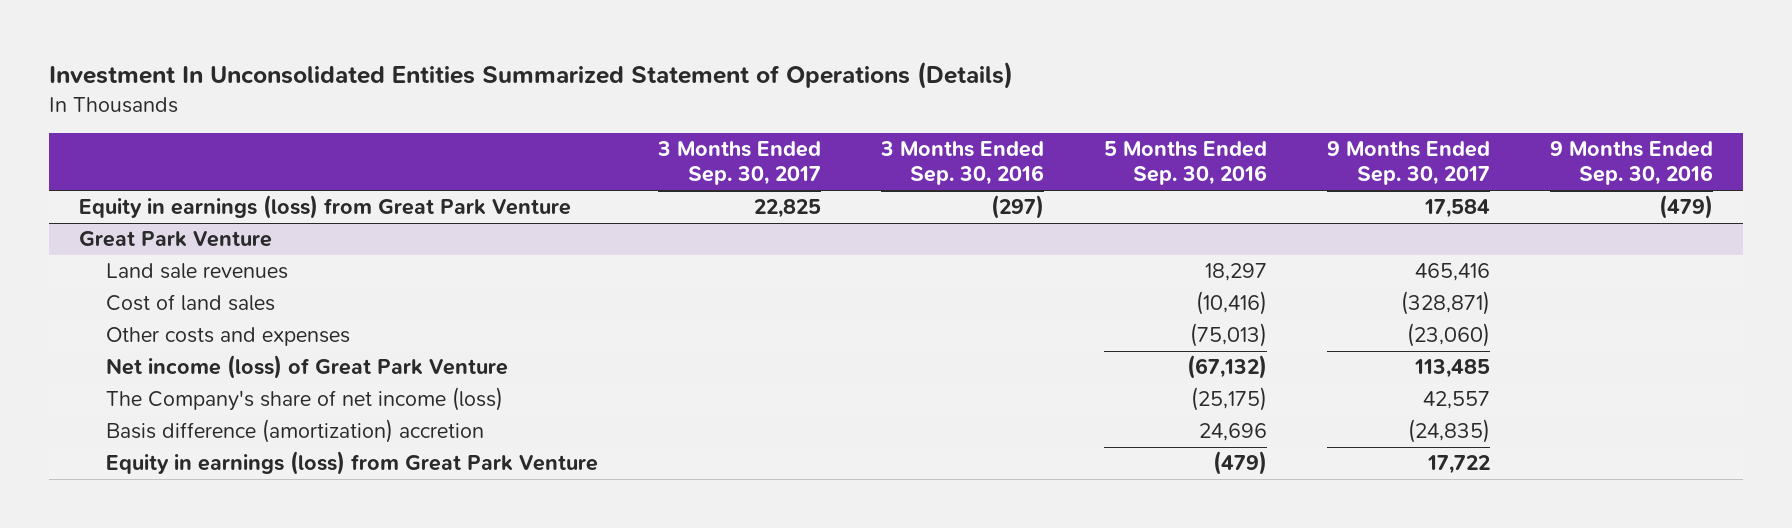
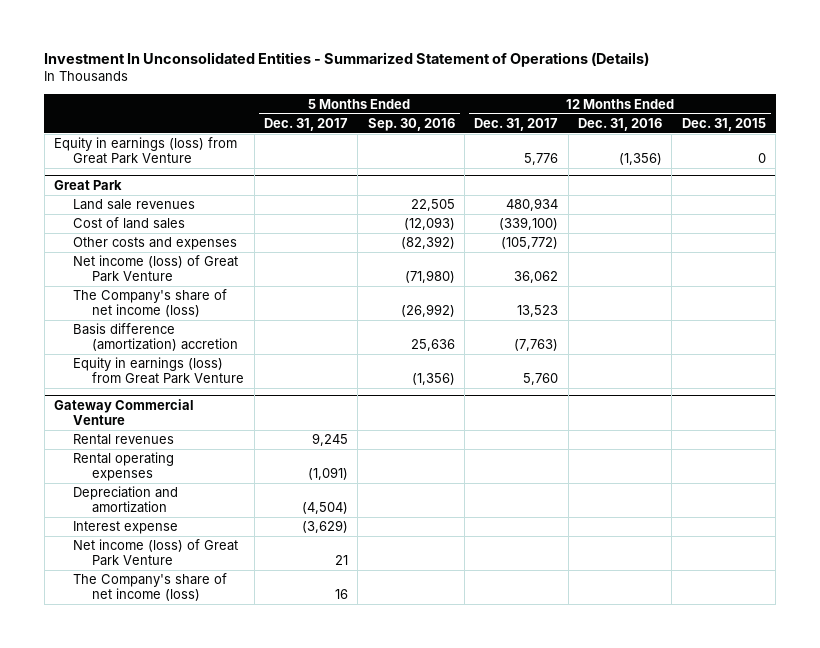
- Investment In Unconsolidated Entities Summarized Statement of Operations (Details)
+ Investment In Unconsolidated Entities - Summarized Statement of Operations (Details)
- | 3 Months Ended Sep. 30, 2017 | 3 Months Ended Sep. 30, 2016 | 5 Months Ended Sep. 30, 2016 | 9 Months Ended Sep. 30, 2017 | 9 Months Ended Sep. 30, 2016
+ | 5 Months Ended Dec. 31, 2017 | 5 Months Ended Sep. 30, 2016 | 12 Months Ended Dec. 31, 2017 | 12 Months Ended Dec. 31, 2016 | 12 Months Ended Dec. 31, 2015
- Great Park Venture
- Land sale revenues | | | 18,297 | 465,416 |
- Cost of land sales | | | (10,416) | (328,871) |
- Other costs and expenses | | | (75,013) | (23,060) |
- Net income (loss) of Great Park Venture | | | (67,132) | 113,485 |
- The Company's share of net income (loss) | | | (25,175) | 42,557 |
- Basis difference (amortization) accretion | | | 24,696 | (24,835) |
- Equity in earnings (loss) from Great Park Venture | | | (479) | 17,722 |
+ Great Park
+ Land sale revenues | | 22,505 | 480,934 | |
+ Cost of land sales | | (12,093) | (339,100) | |
+ Other costs and expenses | | (82,392) | (105,772) | |
+ Net income (loss) of Great Park Venture | | (71,980) | 36,062 | |
+ The Company's share of net income (loss) | | (26,992) | 13,523 | |
+ Basis difference (amortization) accretion | | 25,636 | (7,763) | |
+ Equity in earnings (loss) from Great Park Venture | | (1,356) | 5,760 | |
+ Gateway Commercial Venture
+ Rental revenues | 9,245 | | | |
+ Rental operating expenses | (1,091) | | | |
+ Depreciation and amortization | (4,504) | | | |
+ Interest expense | (3,629) | | | |
+ Net income (loss) of Great Park Venture | 21 | | | |
+ The Company's share of net income (loss) | 16 | | | |

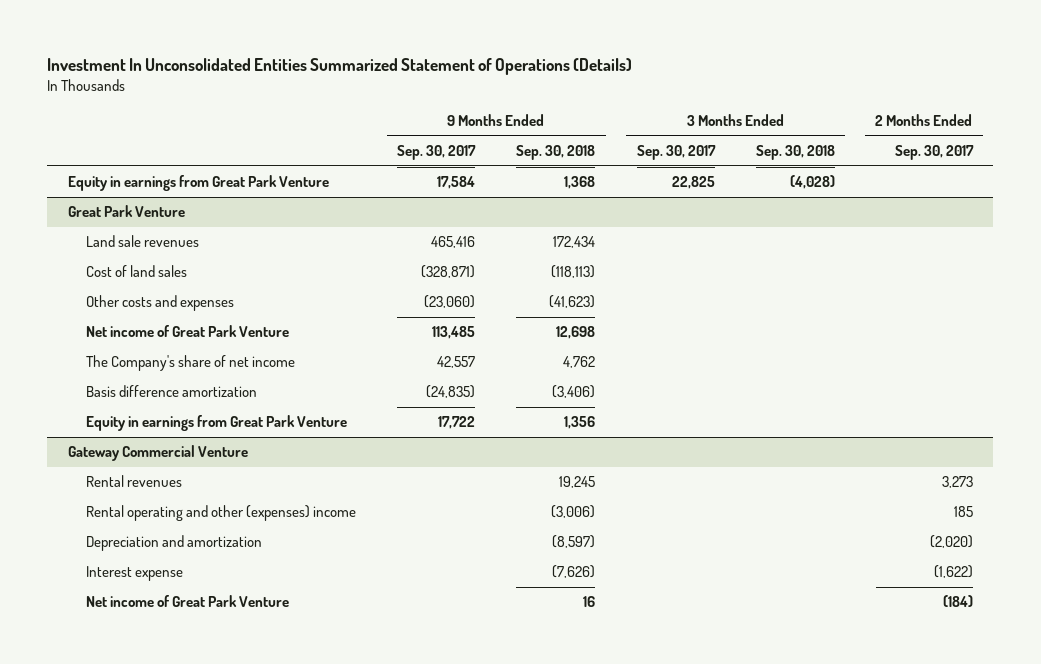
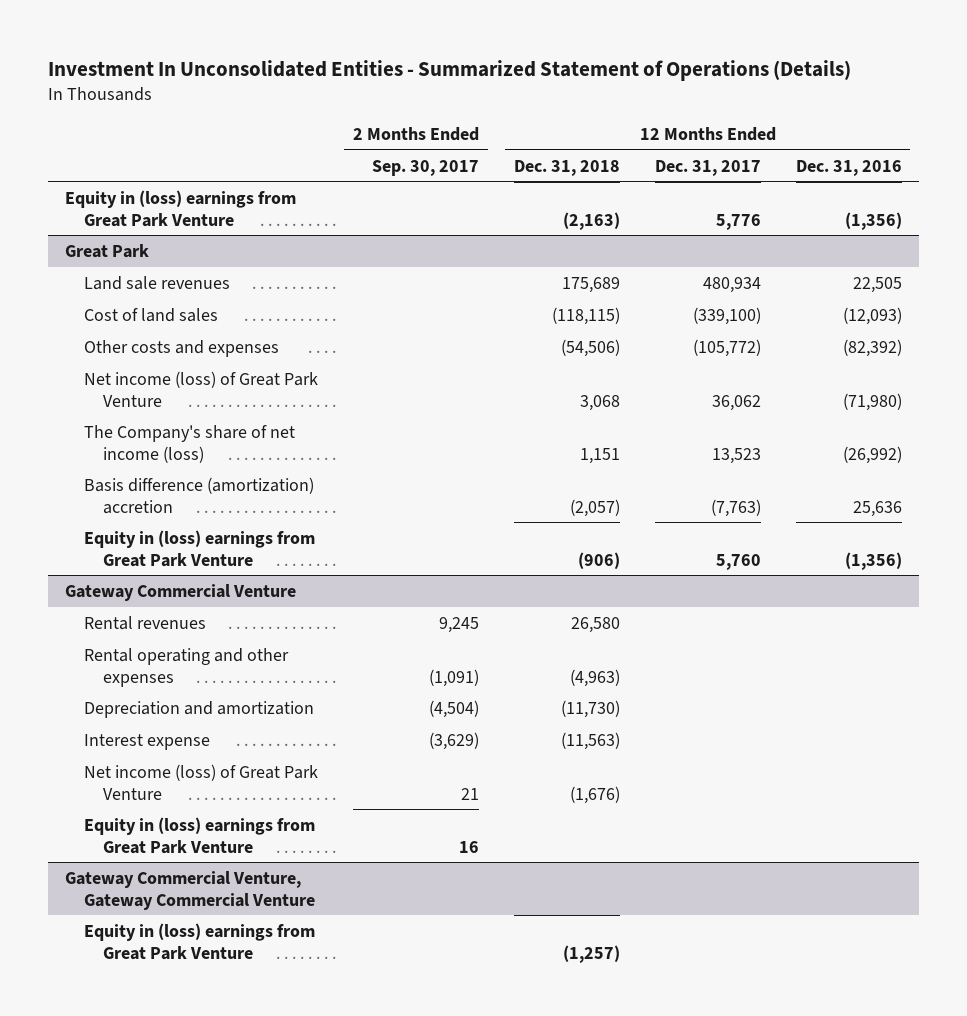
- Investment In Unconsolidated Entities Summarized Statement of Operations (Details)
+ Investment In Unconsolidated Entities - Summarized Statement of Operations (Details)
- | 9 Months Ended Sep. 30, 2017 | 9 Months Ended Sep. 30, 2018 | 3 Months Ended Sep. 30, 2017 | 3 Months Ended Sep. 30, 2018 | 2 Months Ended Sep. 30, 2017
+ | 2 Months Ended Sep. 30, 2017 | 12 Months Ended Dec. 31, 2018 | 12 Months Ended Dec. 31, 2017 | 12 Months Ended Dec. 31, 2016
- Equity in earnings from Great Park Venture | 17,584 | 1,368 | 22,825 | (4,028) |
- Great Park Venture
+ Equity in (loss) earnings from Great Park Venture | | (2,163) | 5,776 | (1,356)
+ Great Park
- Net income of Great Park Venture | 113,485 | 12,698 | | |
- The Company's share of net income | 42,557 | 4,762 | | |
- Basis difference amortization | (24,835) | (3,406) | | |
- Equity in earnings from Great Park Venture | 17,722 | 1,356 | | |
+ Net income (loss) of Great Park Venture | | 3,068 | 36,062 | (71,980)
+ The Company's share of net income (loss) | | 1,151 | 13,523 | (26,992)
+ Basis difference (amortization) accretion | | (2,057) | (7,763) | 25,636
+ Equity in (loss) earnings from Great Park Venture | | (906) | 5,760 | (1,356)
@ Gateway Commercial Venture
- Rental revenues | | 19,245 | | | 3,273
- Rental operating and other (expenses) income | | (3,006) | | | 185
- Depreciation and amortization | | (8,597) | | | (2,020)
- Interest expense | | (7,626) | | | (1,622)
- Net income of Great Park Venture | | 16 | | | (184)
+ Rental revenues | 9,245 | 26,580 | |
+ Rental operating and other expenses | (1,091) | (4,963) | |
+ Depreciation and amortization | (4,504) | (11,730) | |
+ Interest expense | (3,629) | (11,563) | |
+ Net income (loss) of Great Park Venture | 21 | (1,676) | |
+ Equity in (loss) earnings from Great Park Venture | 16 | | |
+ Gateway Commercial Venture, Gateway Commercial Venture
+ Equity in (loss) earnings from Great Park Venture | | (1,257) | |

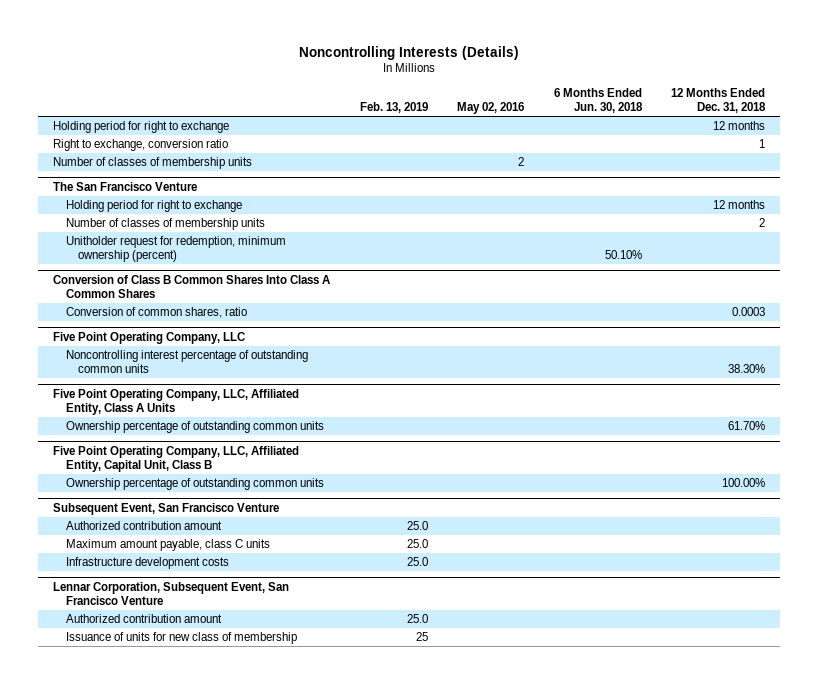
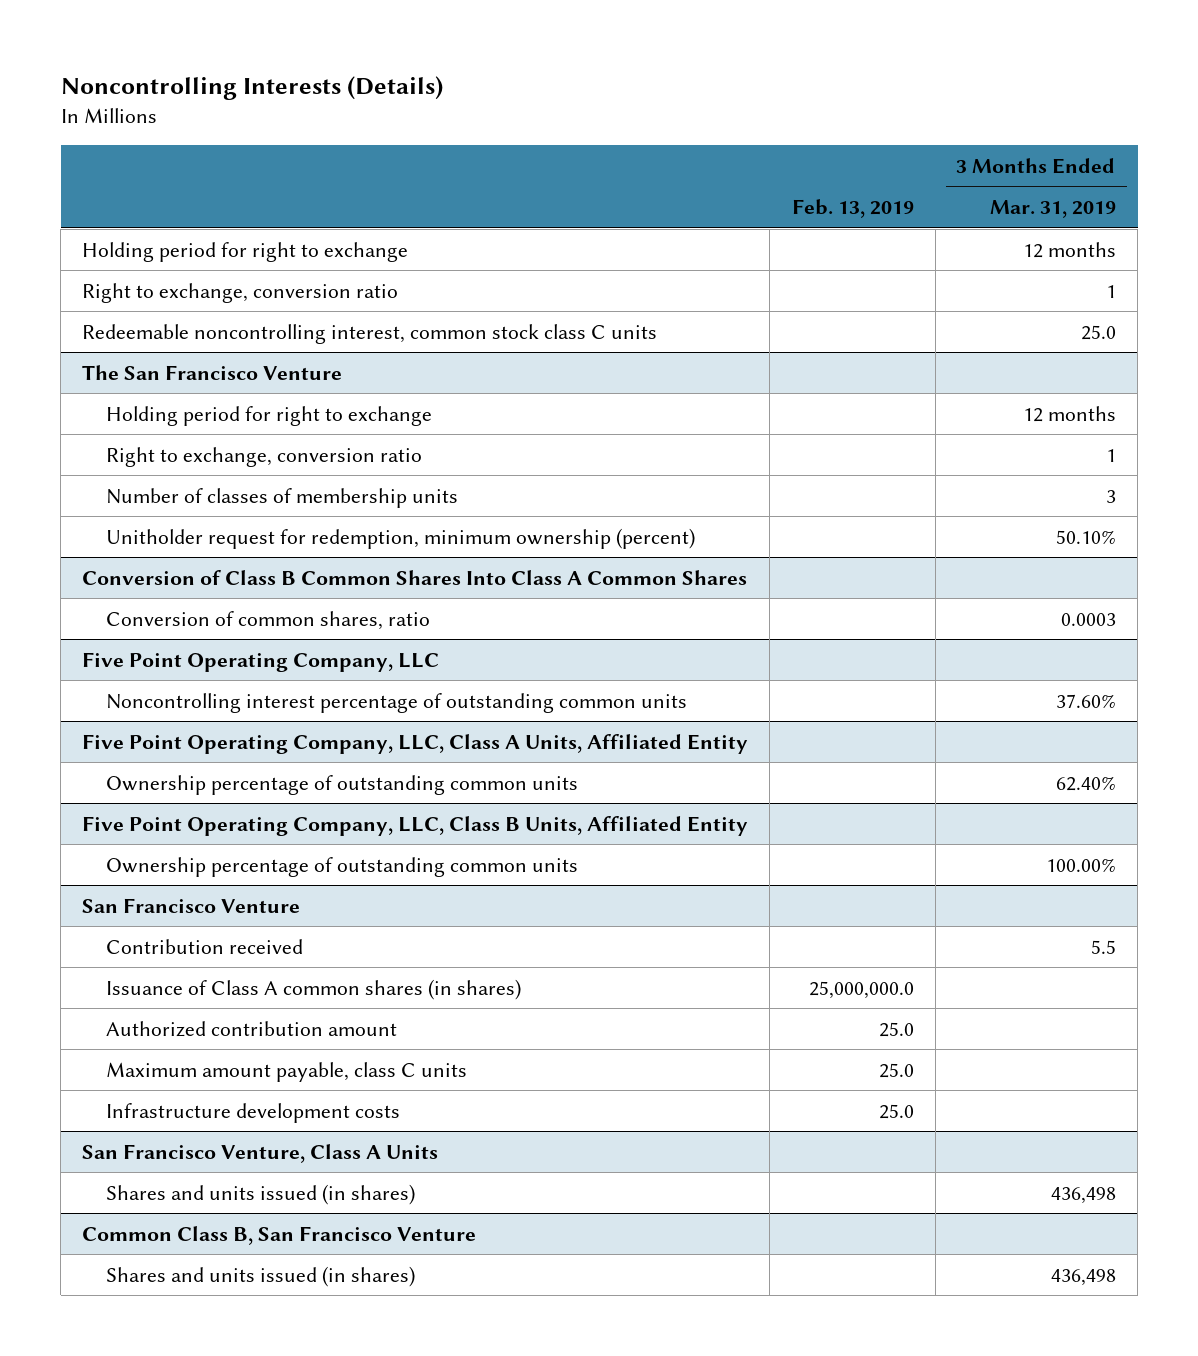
- | Feb. 13, 2019 | May 02, 2016 | 6 Months Ended Jun. 30, 2018 | 12 Months Ended Dec. 31, 2018
+ | Feb. 13, 2019 | 3 Months Ended Mar. 31, 2019
- Number of classes of membership units | | 2 | |
+ Redeemable noncontrolling interest, common stock class C units | | 25.0
@ The San Francisco Venture
+ Right to exchange, conversion ratio | | 1
- Five Point Operating Company, LLC, Affiliated Entity, Class A Units
+ Five Point Operating Company, LLC, Class A Units, Affiliated Entity
- Five Point Operating Company, LLC, Affiliated Entity, Capital Unit, Class B
+ Five Point Operating Company, LLC, Class B Units, Affiliated Entity
- Subsequent Event, San Francisco Venture
+ San Francisco Venture
+ Contribution received | | 5.5
+ Issuance of Class A common shares (in shares) | 25,000,000.0 |
- Lennar Corporation, Subsequent Event, San Francisco Venture
- Authorized contribution amount | 25.0 | | |
- Issuance of units for new class of membership | 25 | | |
+ San Francisco Venture, Class A Units
+ Shares and units issued (in shares) | | 436,498
+ Common Class B, San Francisco Venture
+ Shares and units issued (in shares) | | 436,498

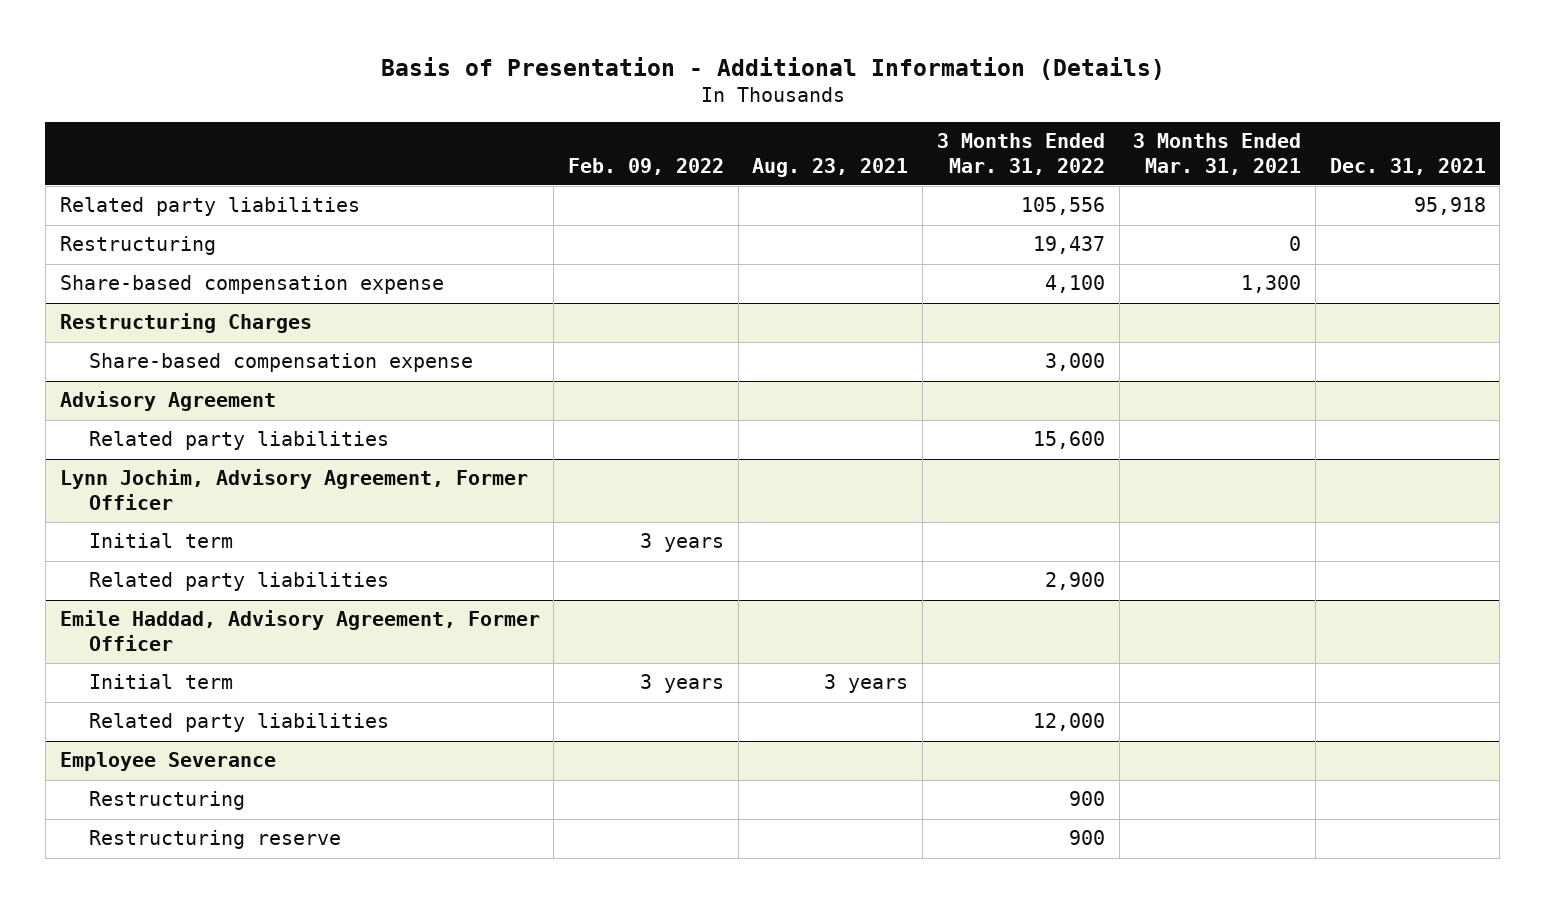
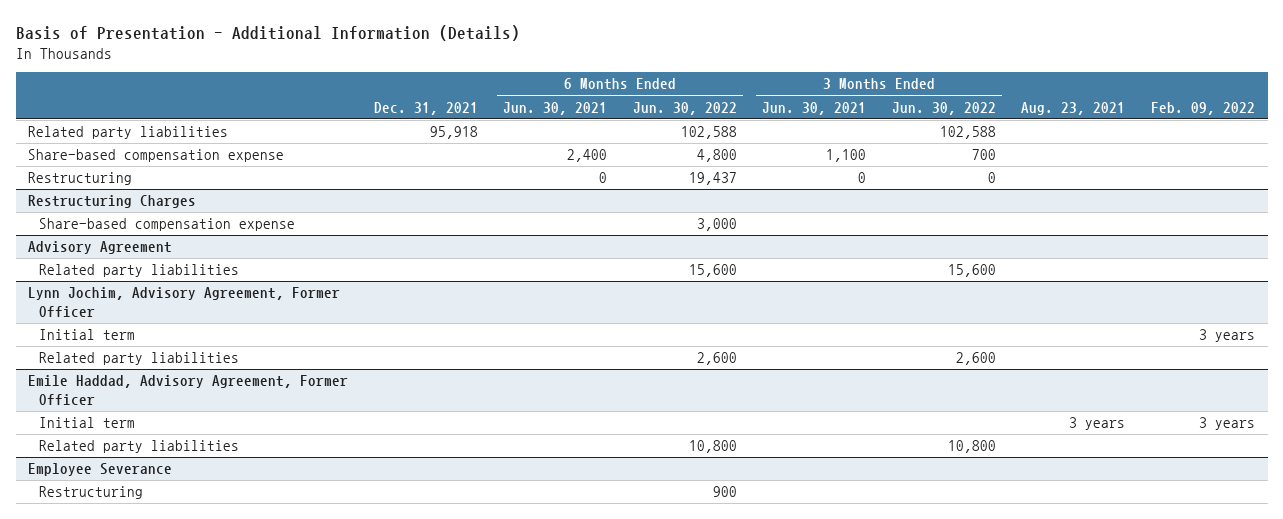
- | Feb. 09, 2022 | Aug. 23, 2021 | 3 Months Ended Mar. 31, 2022 | 3 Months Ended Mar. 31, 2021 | Dec. 31, 2021
+ | Dec. 31, 2021 | 6 Months Ended Jun. 30, 2021 | 6 Months Ended Jun. 30, 2022 | 3 Months Ended Jun. 30, 2021 | 3 Months Ended Jun. 30, 2022 | Aug. 23, 2021 | Feb. 09, 2022
moved down: Restructuring | | 0 | 19,437 | 0 | 0 | |
@ Employee Severance
- Restructuring reserve | | | 900 | |

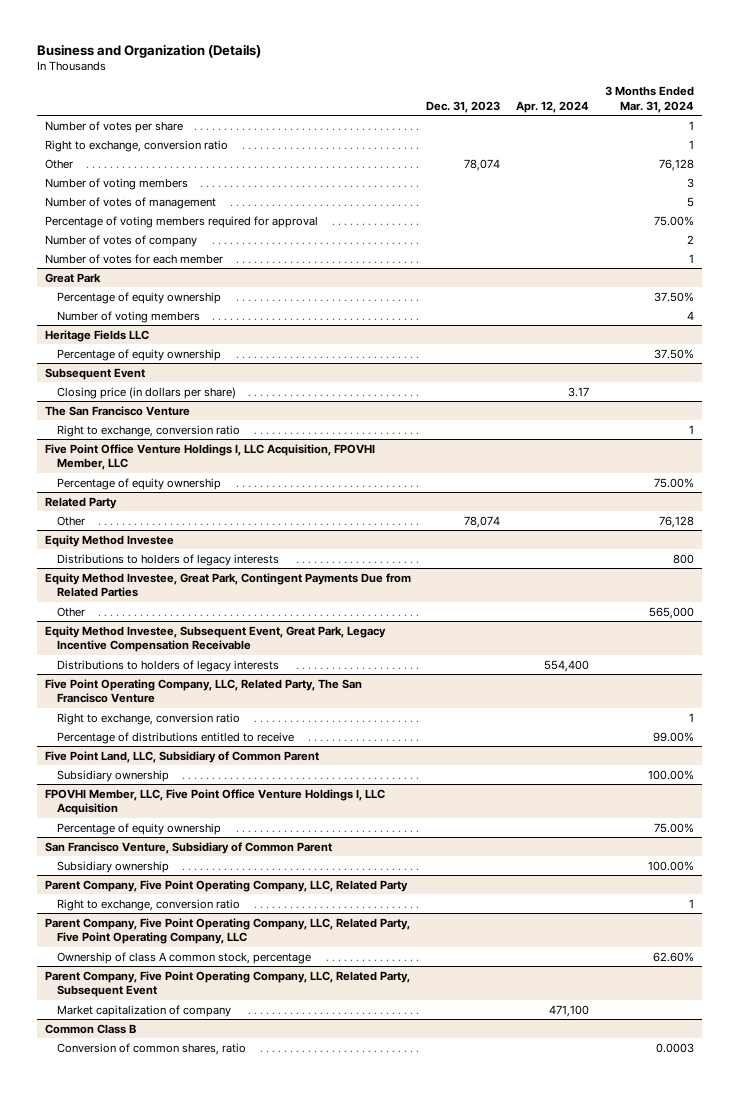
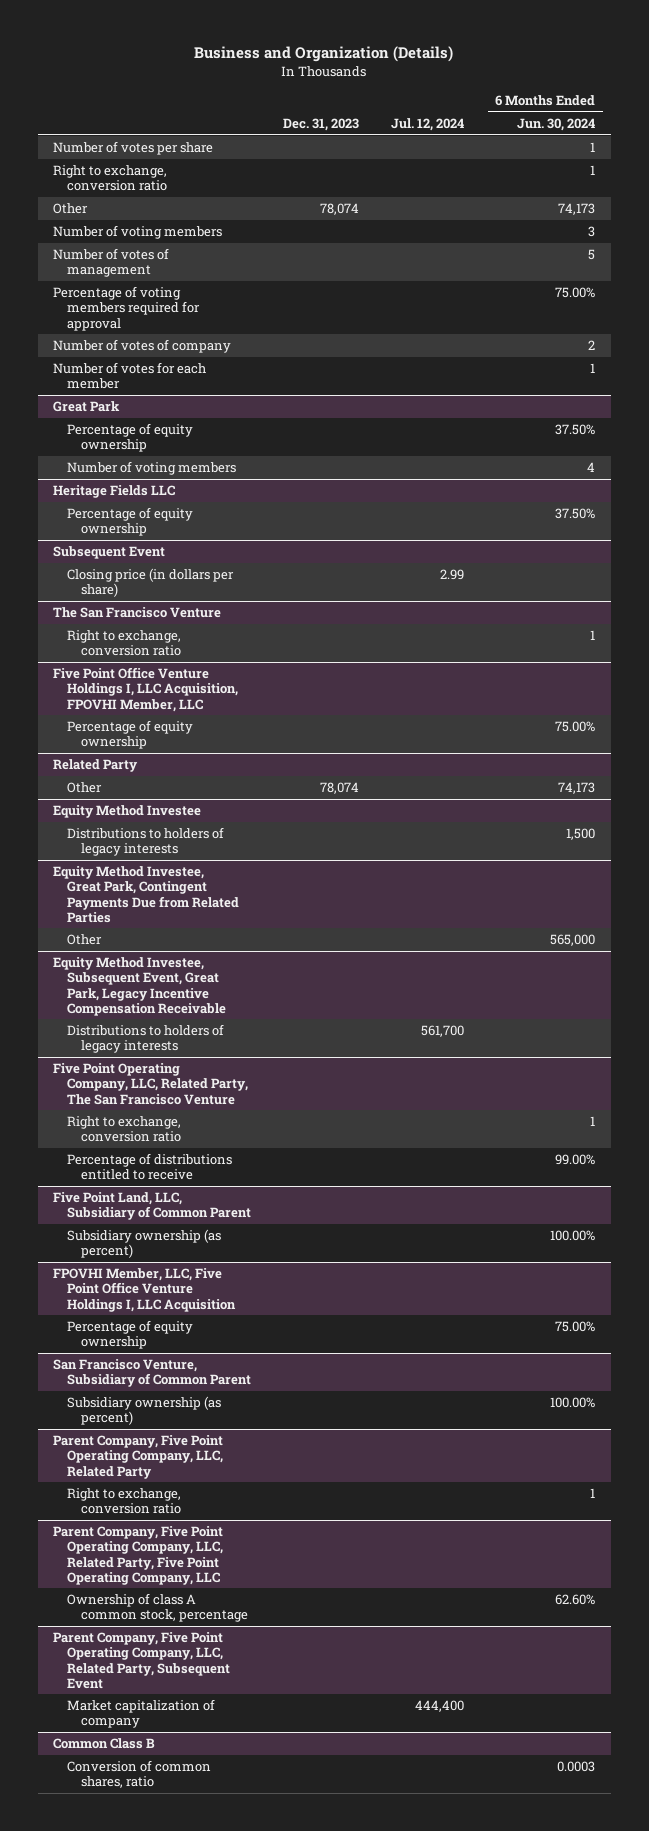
- | Dec. 31, 2023 | Apr. 12, 2024 | 3 Months Ended Mar. 31, 2024
+ | Dec. 31, 2023 | Jul. 12, 2024 | 6 Months Ended Jun. 30, 2024
@ Five Point Land, LLC, Subsidiary of Common Parent
- Subsidiary ownership | | | 100.00%
+ Subsidiary ownership (as percent) | | | 100.00%
@ San Francisco Venture, Subsidiary of Common Parent
- Subsidiary ownership | | | 100.00%
+ Subsidiary ownership (as percent) | | | 100.00%

